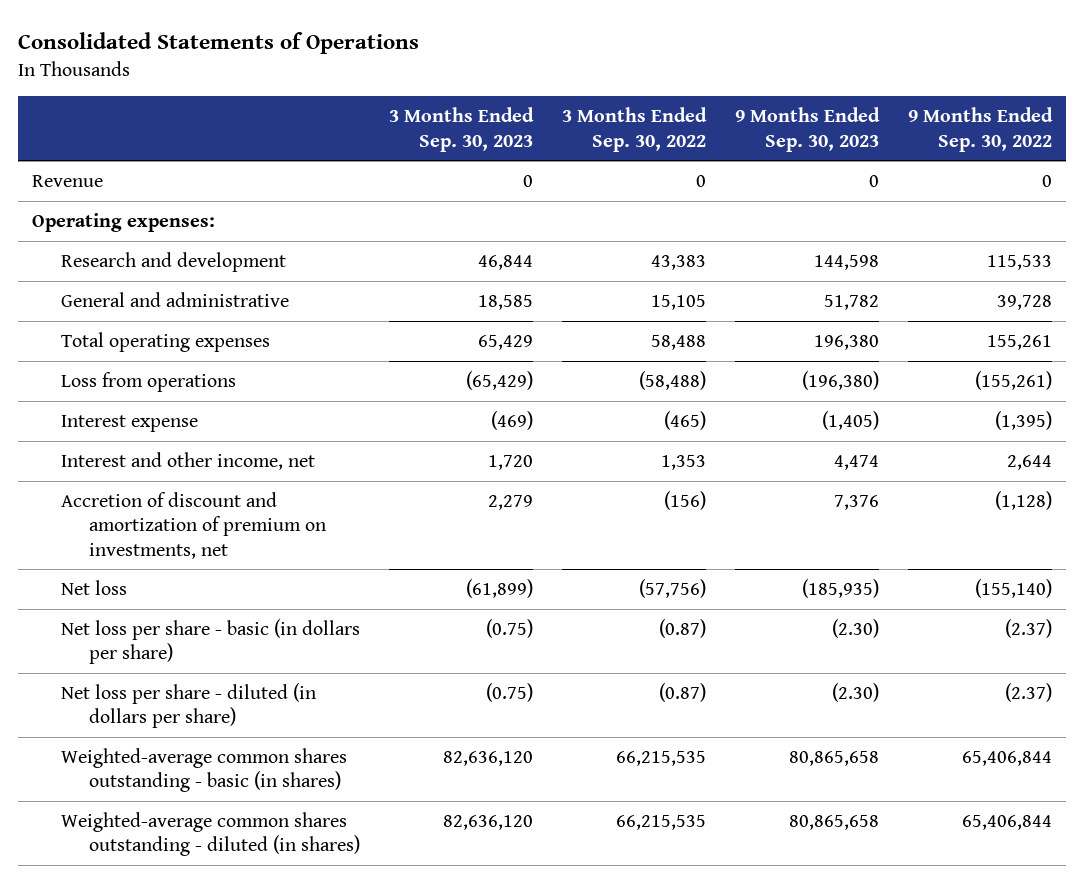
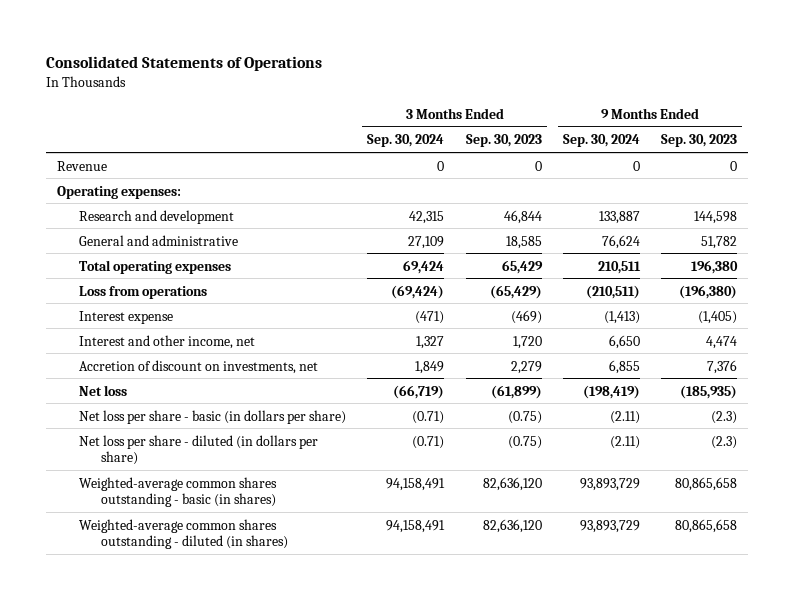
- | 3 Months Ended Sep. 30, 2023 | 3 Months Ended Sep. 30, 2022 | 9 Months Ended Sep. 30, 2023 | 9 Months Ended Sep. 30, 2022
+ | 3 Months Ended Sep. 30, 2024 | 3 Months Ended Sep. 30, 2023 | 9 Months Ended Sep. 30, 2024 | 9 Months Ended Sep. 30, 2023
- Accretion of discount and amortization of premium on investments, net | 2,279 | (156) | 7,376 | (1,128)
+ Accretion of discount on investments, net | 1,849 | 2,279 | 6,855 | 7,376
- Net loss per share - basic (in dollars per share) | (0.75) | (0.87) | (2.30) | (2.37)
- Net loss per share - diluted (in dollars per share) | (0.75) | (0.87) | (2.30) | (2.37)
+ Net loss per share - basic (in dollars per share) | (0.71) | (0.75) | (2.11) | (2.3)
+ Net loss per share - diluted (in dollars per share) | (0.71) | (0.75) | (2.11) | (2.3)

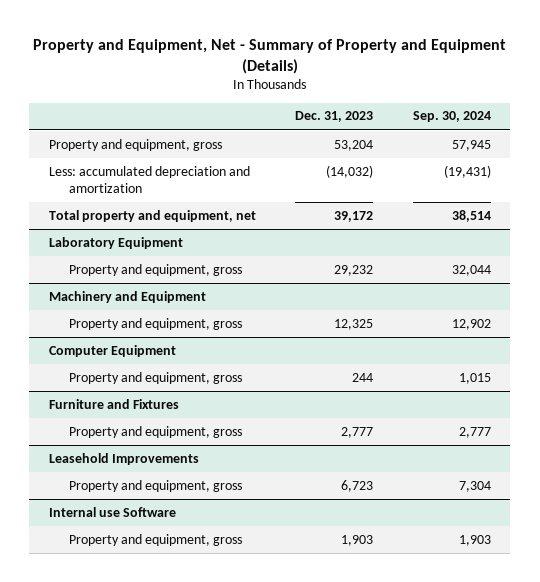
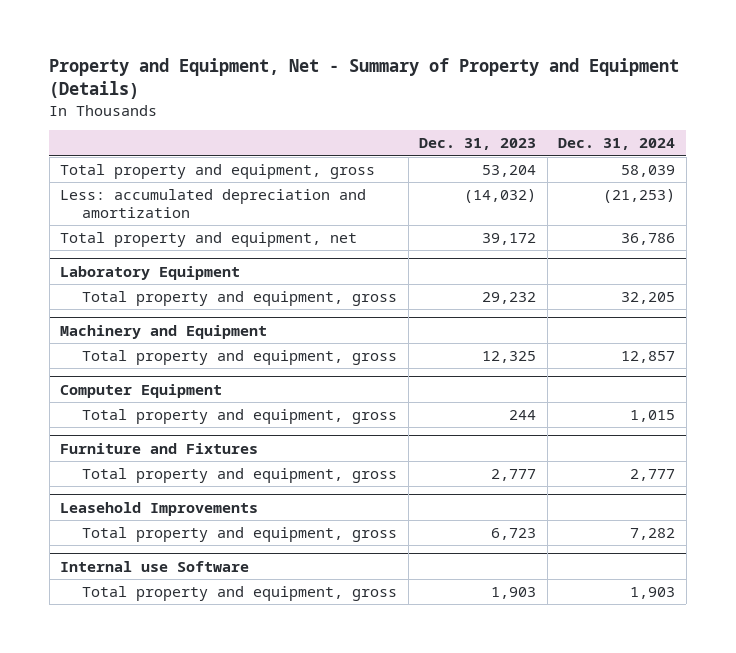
- | Dec. 31, 2023 | Sep. 30, 2024
+ | Dec. 31, 2023 | Dec. 31, 2024
- Property and equipment, gross | 53,204 | 57,945
+ Total property and equipment, gross | 53,204 | 58,039
@ Laboratory Equipment
- Property and equipment, gross | 29,232 | 32,044
+ Total property and equipment, gross | 29,232 | 32,205
@ Machinery and Equipment
- Property and equipment, gross | 12,325 | 12,902
+ Total property and equipment, gross | 12,325 | 12,857
@ Computer Equipment
- Property and equipment, gross | 244 | 1,015
+ Total property and equipment, gross | 244 | 1,015
@ Furniture and Fixtures
- Property and equipment, gross | 2,777 | 2,777
+ Total property and equipment, gross | 2,777 | 2,777
@ Leasehold Improvements
- Property and equipment, gross | 6,723 | 7,304
+ Total property and equipment, gross | 6,723 | 7,282
@ Internal use Software
- Property and equipment, gross | 1,903 | 1,903
+ Total property and equipment, gross | 1,903 | 1,903

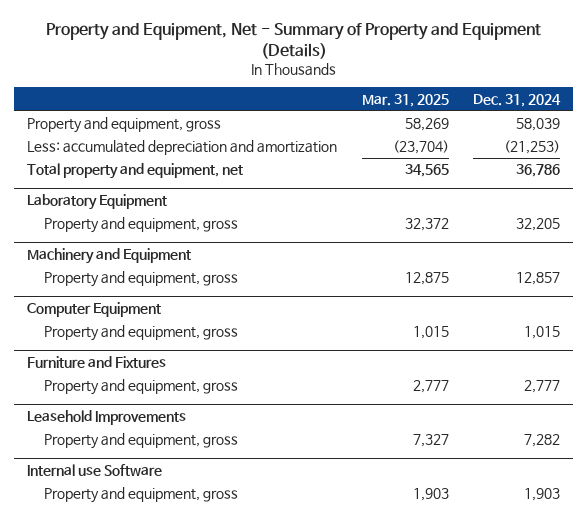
- | Dec. 31, 2023 | Dec. 31, 2024
+ | Mar. 31, 2025 | Dec. 31, 2024
- Total property and equipment, gross | 53,204 | 58,039
+ Property and equipment, gross | 58,269 | 58,039
@ Laboratory Equipment
- Total property and equipment, gross | 29,232 | 32,205
+ Property and equipment, gross | 32,372 | 32,205
@ Machinery and Equipment
- Total property and equipment, gross | 12,325 | 12,857
+ Property and equipment, gross | 12,875 | 12,857
@ Computer Equipment
- Total property and equipment, gross | 244 | 1,015
+ Property and equipment, gross | 1,015 | 1,015
@ Furniture and Fixtures
- Total property and equipment, gross | 2,777 | 2,777
+ Property and equipment, gross | 2,777 | 2,777
@ Leasehold Improvements
- Total property and equipment, gross | 6,723 | 7,282
+ Property and equipment, gross | 7,327 | 7,282
@ Internal use Software
- Total property and equipment, gross | 1,903 | 1,903
+ Property and equipment, gross | 1,903 | 1,903

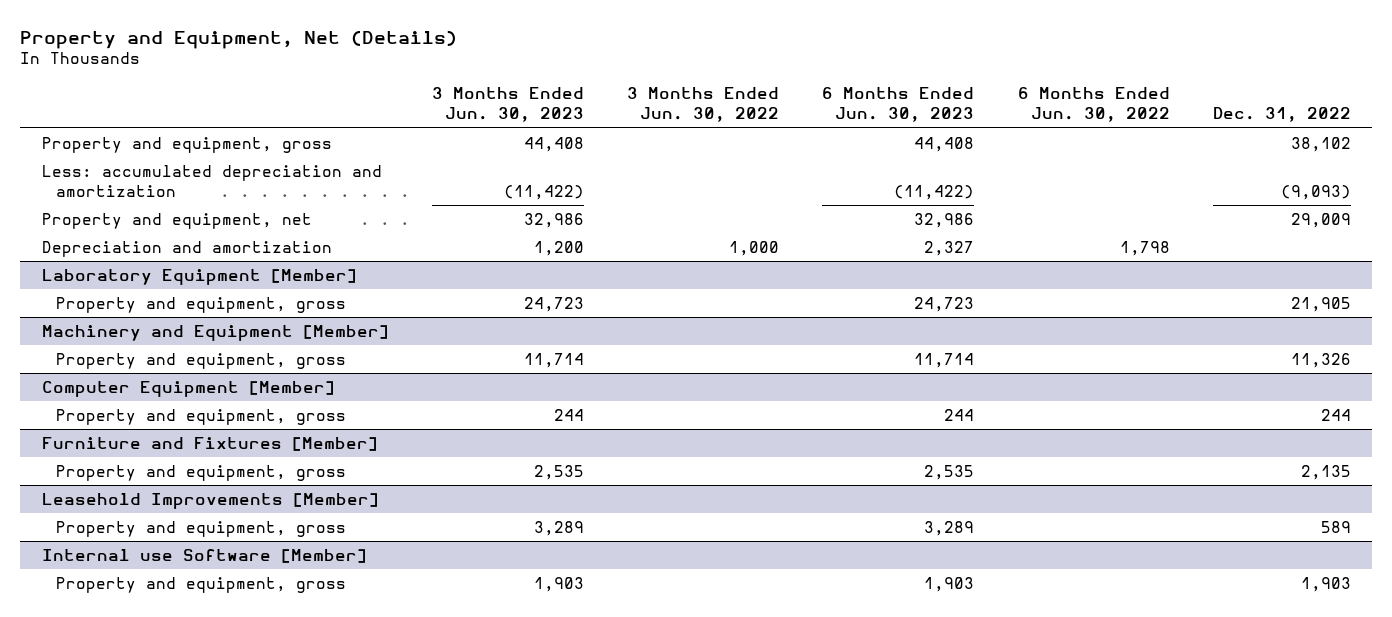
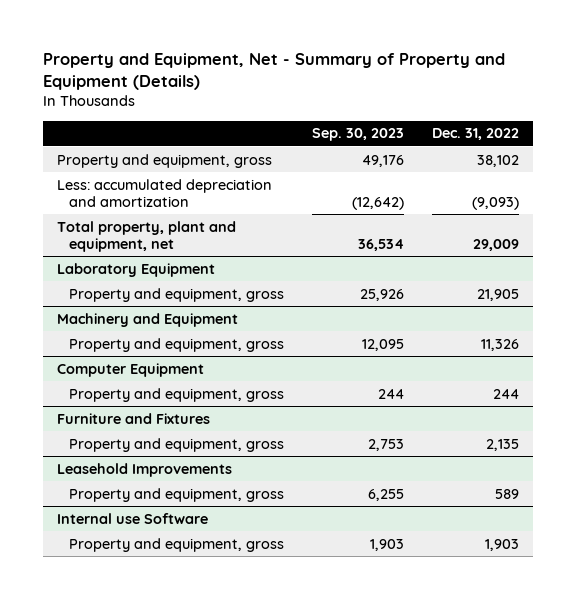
- Property and Equipment, Net (Details)
+ Property and Equipment, Net - Summary of Property and Equipment (Details)
- | 3 Months Ended Jun. 30, 2023 | 3 Months Ended Jun. 30, 2022 | 6 Months Ended Jun. 30, 2023 | 6 Months Ended Jun. 30, 2022 | Dec. 31, 2022
+ | Sep. 30, 2023 | Dec. 31, 2022
- Property and equipment, net | 32,986 | | 32,986 | | 29,009
- Depreciation and amortization | 1,200 | 1,000 | 2,327 | 1,798 |
- Laboratory Equipment [Member]
+ Total property, plant and equipment, net | 36,534 | 29,009
+ Laboratory Equipment
- Machinery and Equipment [Member]
+ Machinery and Equipment
- Computer Equipment [Member]
+ Computer Equipment
- Furniture and Fixtures [Member]
+ Furniture and Fixtures
- Leasehold Improvements [Member]
+ Leasehold Improvements
- Internal use Software [Member]
+ Internal use Software

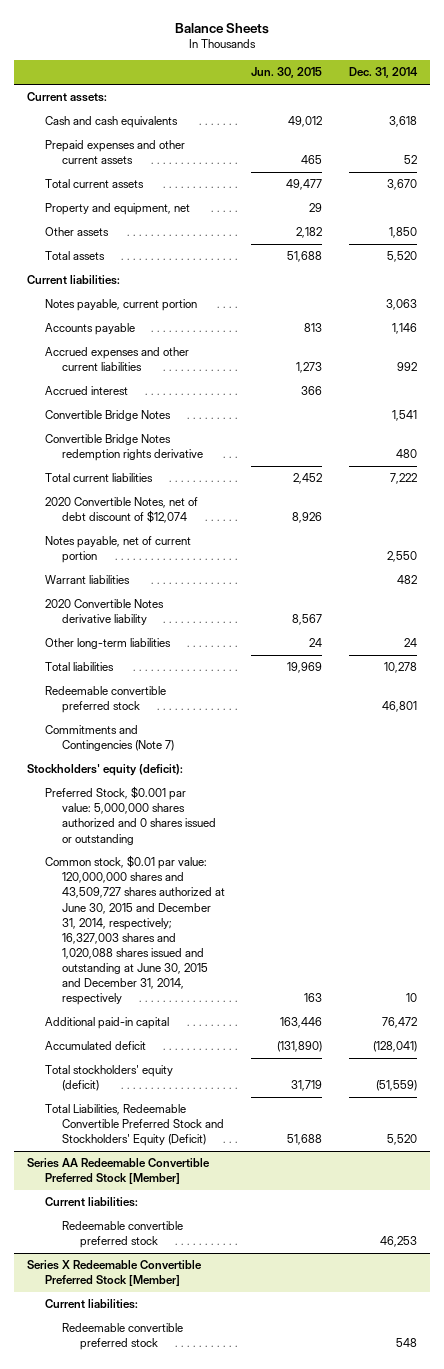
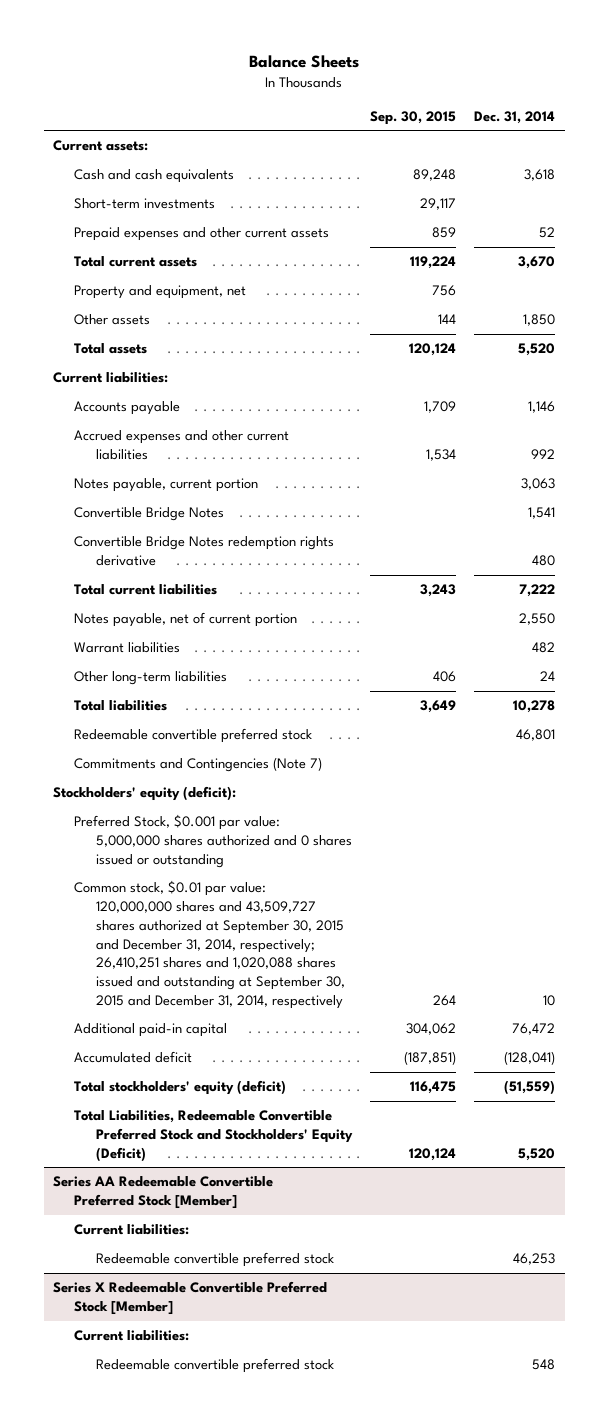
- | Jun. 30, 2015 | Dec. 31, 2014
+ | Sep. 30, 2015 | Dec. 31, 2014
+ Short-term investments | 29,117 |
- Accrued interest | 366 |
moved down: Notes payable, current portion | | 3,063
- 2020 Convertible Notes, net of debt discount of $12,074 | 8,926 |
- 2020 Convertible Notes derivative liability | 8,567 |
- Common stock, $0.01 par value: 120,000,000 shares and 43,509,727 shares authorized at June 30, 2015 and December 31, 2014, respectively; 16,327,003 shares and 1,020,088 shares issued and outstanding at June 30, 2015 and December 31, 2014, respectively | 163 | 10
+ Common stock, $0.01 par value: 120,000,000 shares and 43,509,727 shares authorized at September 30, 2015 and December 31, 2014, respectively; 26,410,251 shares and 1,020,088 shares issued and outstanding at September 30, 2015 and December 31, 2014, respectively | 264 | 10

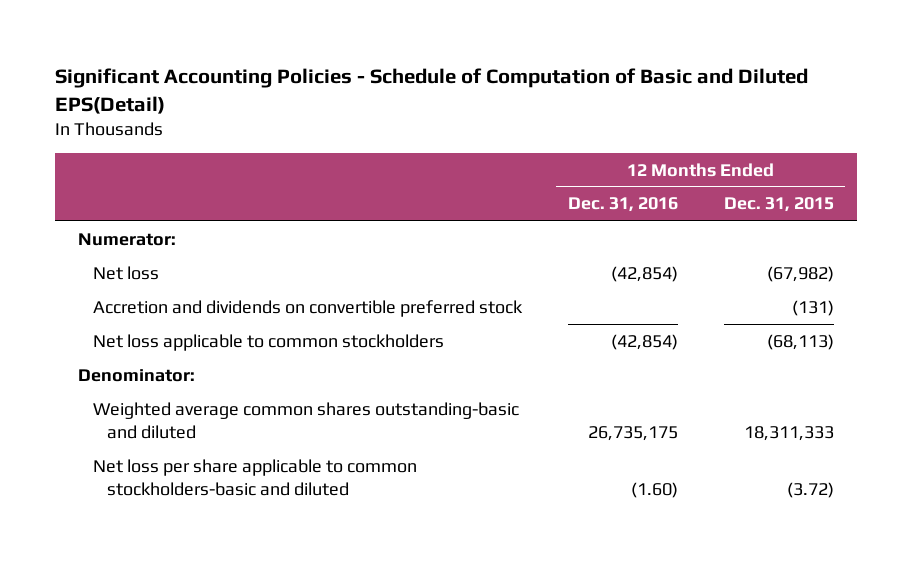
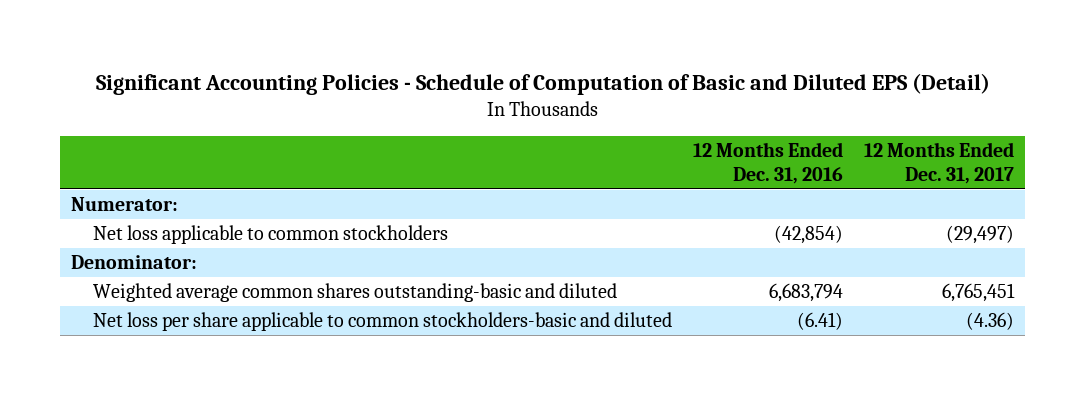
- Significant Accounting Policies - Schedule of Computation of Basic and Diluted EPS(Detail)
+ Significant Accounting Policies - Schedule of Computation of Basic and Diluted EPS (Detail)
- | 12 Months Ended Dec. 31, 2016 | 12 Months Ended Dec. 31, 2015
+ | 12 Months Ended Dec. 31, 2016 | 12 Months Ended Dec. 31, 2017
- Net loss | (42,854) | (67,982)
- Accretion and dividends on convertible preferred stock | | (131)
- Weighted average common shares outstanding-basic and diluted | 26,735,175 | 18,311,333
- Net loss per share applicable to common stockholders-basic and diluted | (1.60) | (3.72)
+ Weighted average common shares outstanding-basic and diluted | 6,683,794 | 6,765,451
+ Net loss per share applicable to common stockholders-basic and diluted | (6.41) | (4.36)

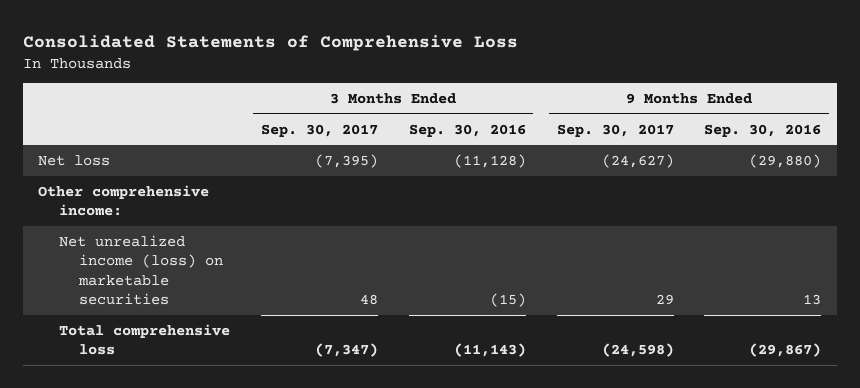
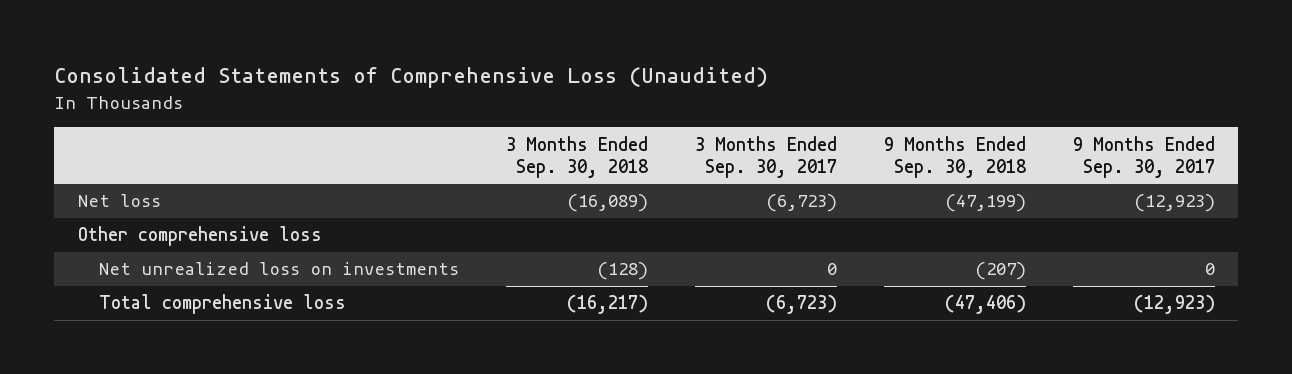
- Consolidated Statements of Comprehensive Loss
+ Consolidated Statements of Comprehensive Loss (Unaudited)
- | 3 Months Ended Sep. 30, 2017 | 3 Months Ended Sep. 30, 2016 | 9 Months Ended Sep. 30, 2017 | 9 Months Ended Sep. 30, 2016
+ | 3 Months Ended Sep. 30, 2018 | 3 Months Ended Sep. 30, 2017 | 9 Months Ended Sep. 30, 2018 | 9 Months Ended Sep. 30, 2017
- Net loss | (7,395) | (11,128) | (24,627) | (29,880)
- Other comprehensive income:
- Net unrealized income (loss) on marketable securities | 48 | (15) | 29 | 13
- Total comprehensive loss | (7,347) | (11,143) | (24,598) | (29,867)
+ Net loss | (16,089) | (6,723) | (47,199) | (12,923)
+ Other comprehensive loss
+ Net unrealized loss on investments | (128) | 0 | (207) | 0
+ Total comprehensive loss | (16,217) | (6,723) | (47,406) | (12,923)

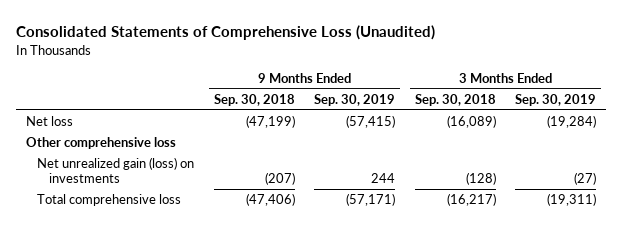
- | 3 Months Ended Sep. 30, 2018 | 3 Months Ended Sep. 30, 2017 | 9 Months Ended Sep. 30, 2018 | 9 Months Ended Sep. 30, 2017
+ | 9 Months Ended Sep. 30, 2018 | 9 Months Ended Sep. 30, 2019 | 3 Months Ended Sep. 30, 2018 | 3 Months Ended Sep. 30, 2019
- Net unrealized loss on investments | (128) | 0 | (207) | 0
+ Net unrealized gain (loss) on investments | (207) | 244 | (128) | (27)

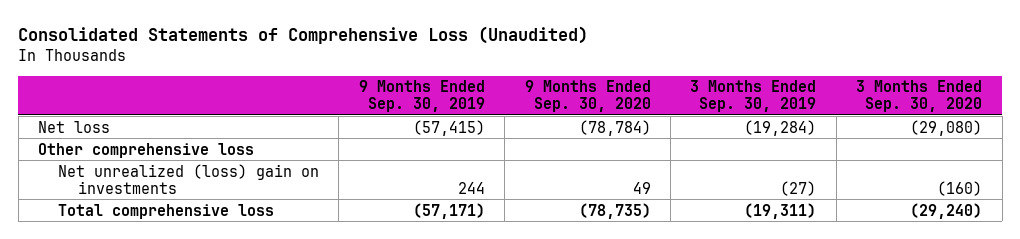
- | 9 Months Ended Sep. 30, 2018 | 9 Months Ended Sep. 30, 2019 | 3 Months Ended Sep. 30, 2018 | 3 Months Ended Sep. 30, 2019
+ | 9 Months Ended Sep. 30, 2019 | 9 Months Ended Sep. 30, 2020 | 3 Months Ended Sep. 30, 2019 | 3 Months Ended Sep. 30, 2020
- Net unrealized gain (loss) on investments | (207) | 244 | (128) | (27)
+ Net unrealized (loss) gain on investments | 244 | 49 | (27) | (160)

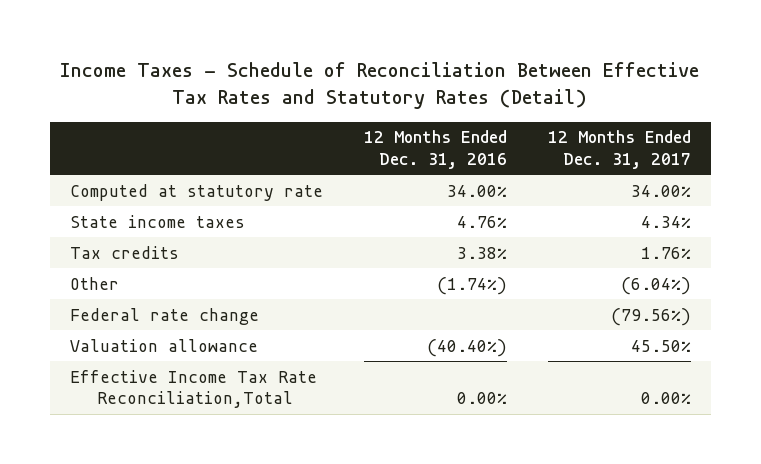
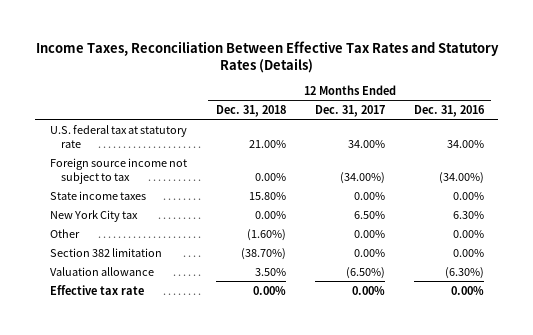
- Income Taxes - Schedule of Reconciliation Between Effective Tax Rates and Statutory Rates (Detail)
+ Income Taxes, Reconciliation Between Effective Tax Rates and Statutory Rates (Details)
- | 12 Months Ended Dec. 31, 2016 | 12 Months Ended Dec. 31, 2017
+ | 12 Months Ended Dec. 31, 2018 | 12 Months Ended Dec. 31, 2017 | 12 Months Ended Dec. 31, 2016
- Computed at statutory rate | 34.00% | 34.00%
- State income taxes | 4.76% | 4.34%
- Tax credits | 3.38% | 1.76%
- Other | (1.74%) | (6.04%)
- Federal rate change | | (79.56%)
- Valuation allowance | (40.40%) | 45.50%
- Effective Income Tax Rate Reconciliation,Total | 0.00% | 0.00%
+ U.S. federal tax at statutory rate | 21.00% | 34.00% | 34.00%
+ Foreign source income not subject to tax | 0.00% | (34.00%) | (34.00%)
+ State income taxes | 15.80% | 0.00% | 0.00%
+ New York City tax | 0.00% | 6.50% | 6.30%
+ Other | (1.60%) | 0.00% | 0.00%
+ Section 382 limitation | (38.70%) | 0.00% | 0.00%
+ Valuation allowance | 3.50% | (6.50%) | (6.30%)
+ Effective tax rate | 0.00% | 0.00% | 0.00%

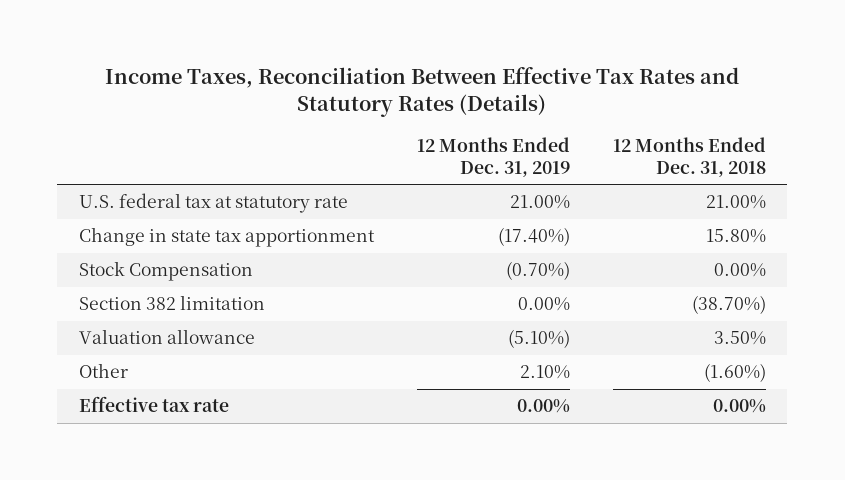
- | 12 Months Ended Dec. 31, 2018 | 12 Months Ended Dec. 31, 2017 | 12 Months Ended Dec. 31, 2016
+ | 12 Months Ended Dec. 31, 2019 | 12 Months Ended Dec. 31, 2018
- Foreign source income not subject to tax | 0.00% | (34.00%) | (34.00%)
- State income taxes | 15.80% | 0.00% | 0.00%
- New York City tax | 0.00% | 6.50% | 6.30%
+ Change in state tax apportionment | (17.40%) | 15.80%
+ Stock Compensation | (0.70%) | 0.00%
moved down: Other | 2.10% | (1.60%)

